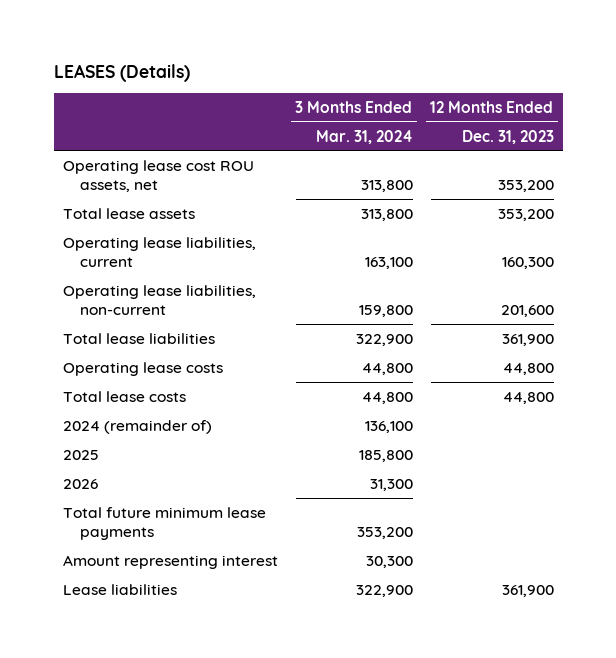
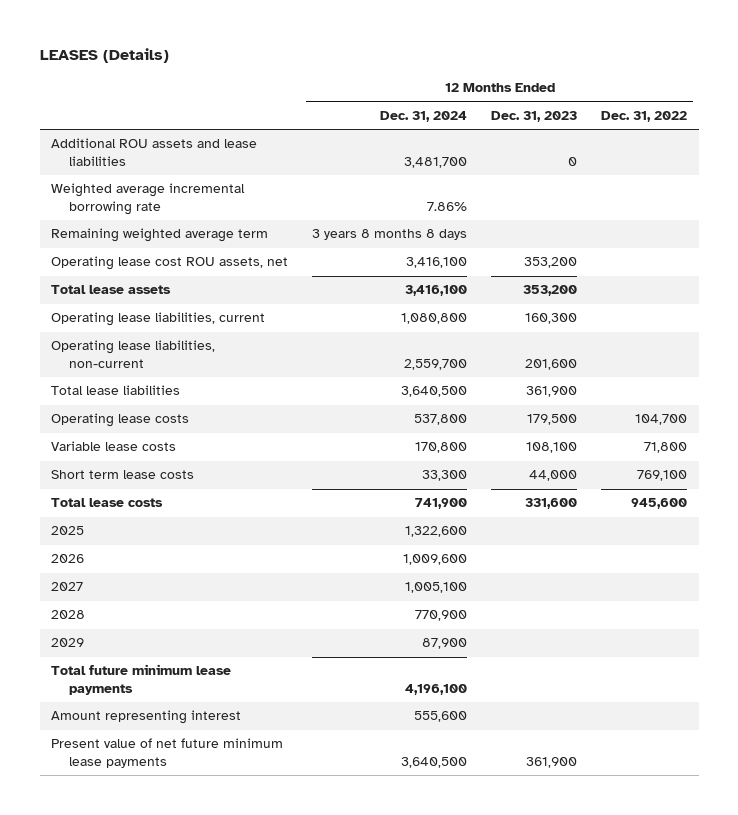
- | 3 Months Ended Mar. 31, 2024 | 12 Months Ended Dec. 31, 2023
+ | 12 Months Ended Dec. 31, 2024 | 12 Months Ended Dec. 31, 2023 | 12 Months Ended Dec. 31, 2022
+ Additional ROU assets and lease liabilities | 3,481,700 | 0 |
+ Weighted average incremental borrowing rate | 7.86% | |
+ Remaining weighted average term | 3 years 8 months 8 days | |
- Operating lease costs | 44,800 | 44,800
- Total lease costs | 44,800 | 44,800
- 2024 (remainder of) | 136,100 |
+ Operating lease costs | 537,800 | 179,500 | 104,700
+ Variable lease costs | 170,800 | 108,100 | 71,800
+ Short term lease costs | 33,300 | 44,000 | 769,100
+ Total lease costs | 741,900 | 331,600 | 945,600
+ 2027 | 1,005,100 | |
+ 2028 | 770,900 | |
+ 2029 | 87,900 | |
- Lease liabilities | 322,900 | 361,900
+ Present value of net future minimum lease payments | 3,640,500 | 361,900 |

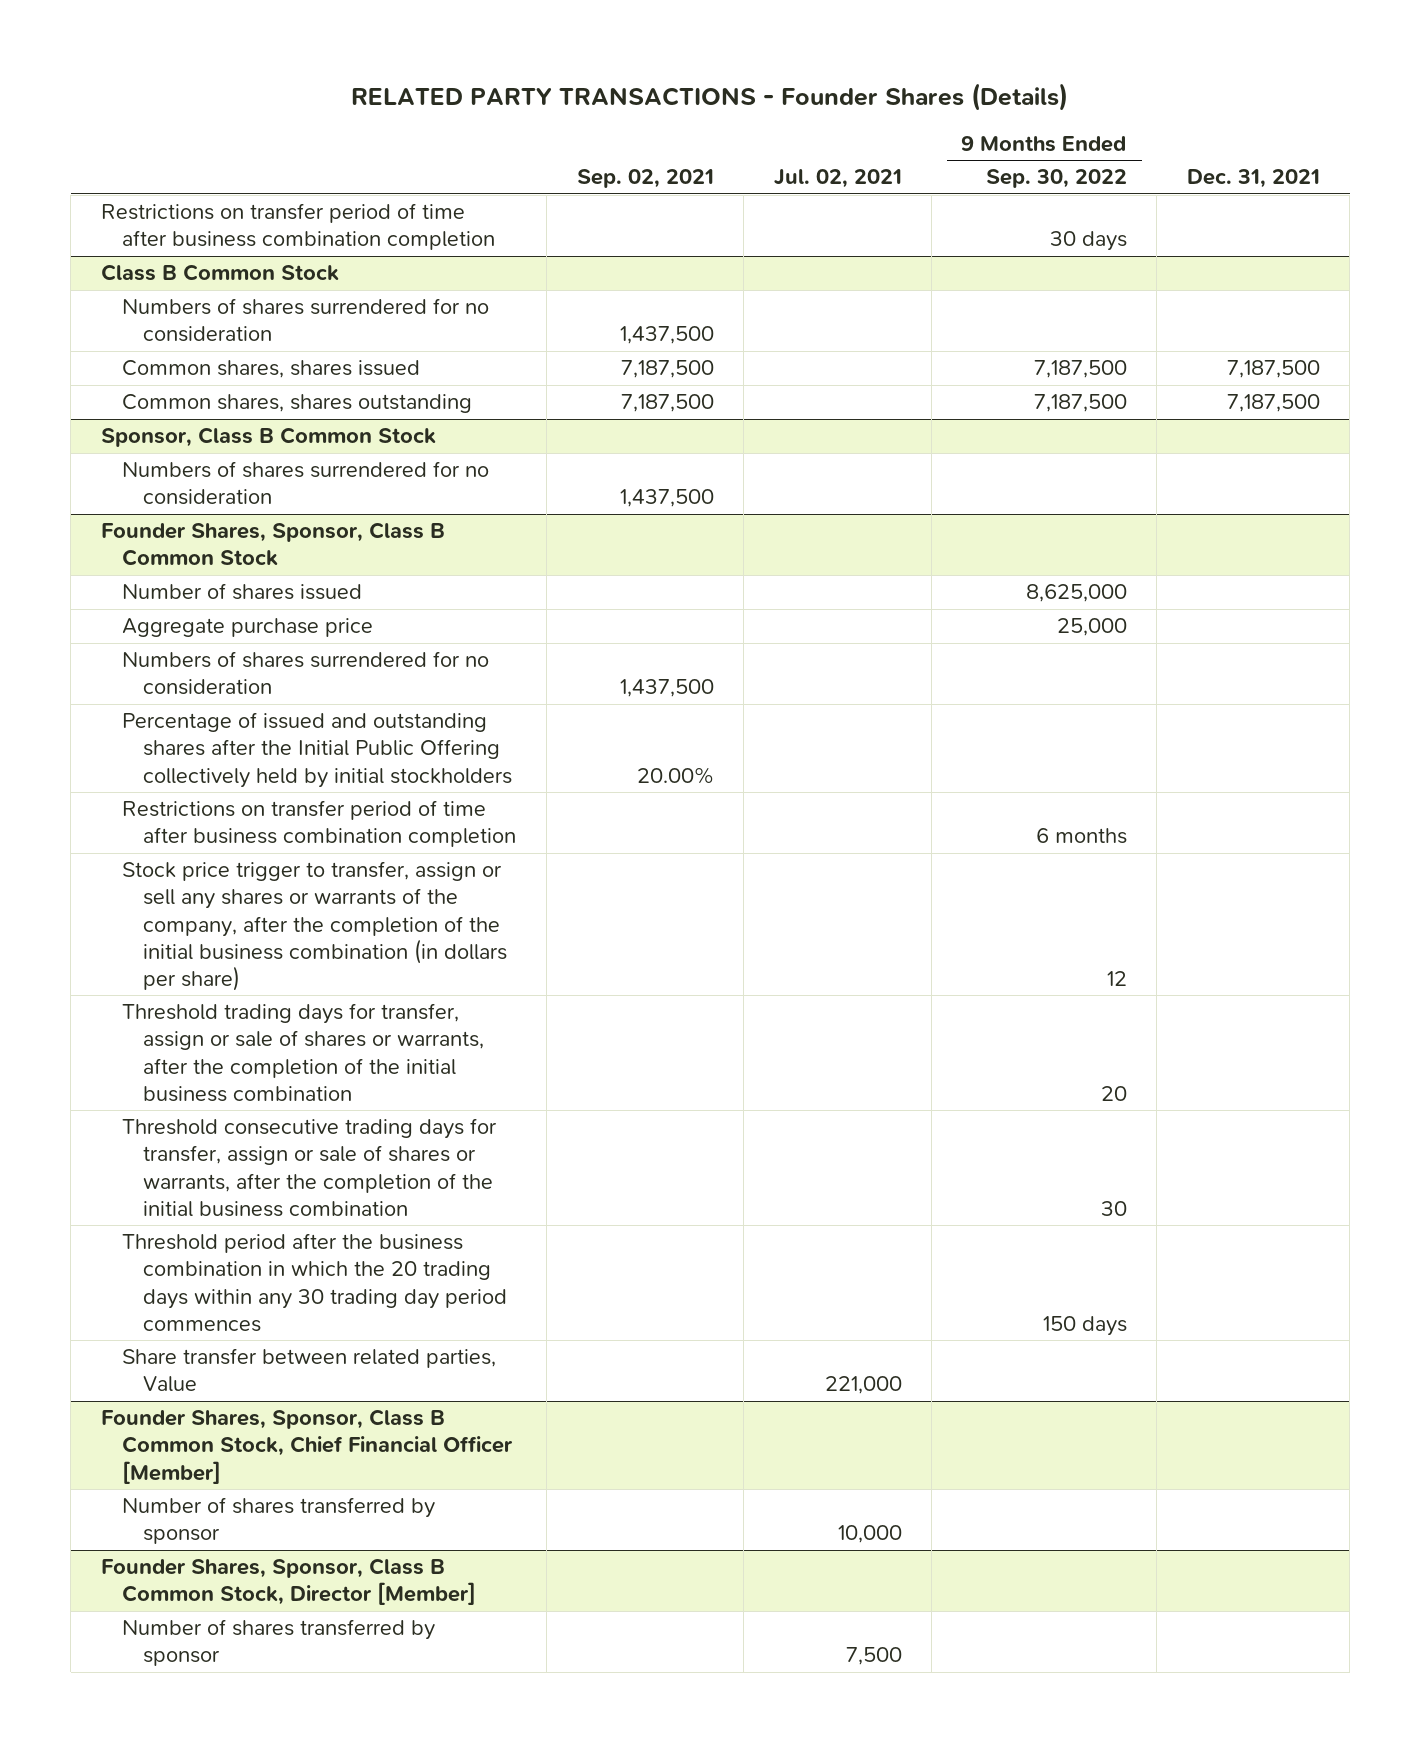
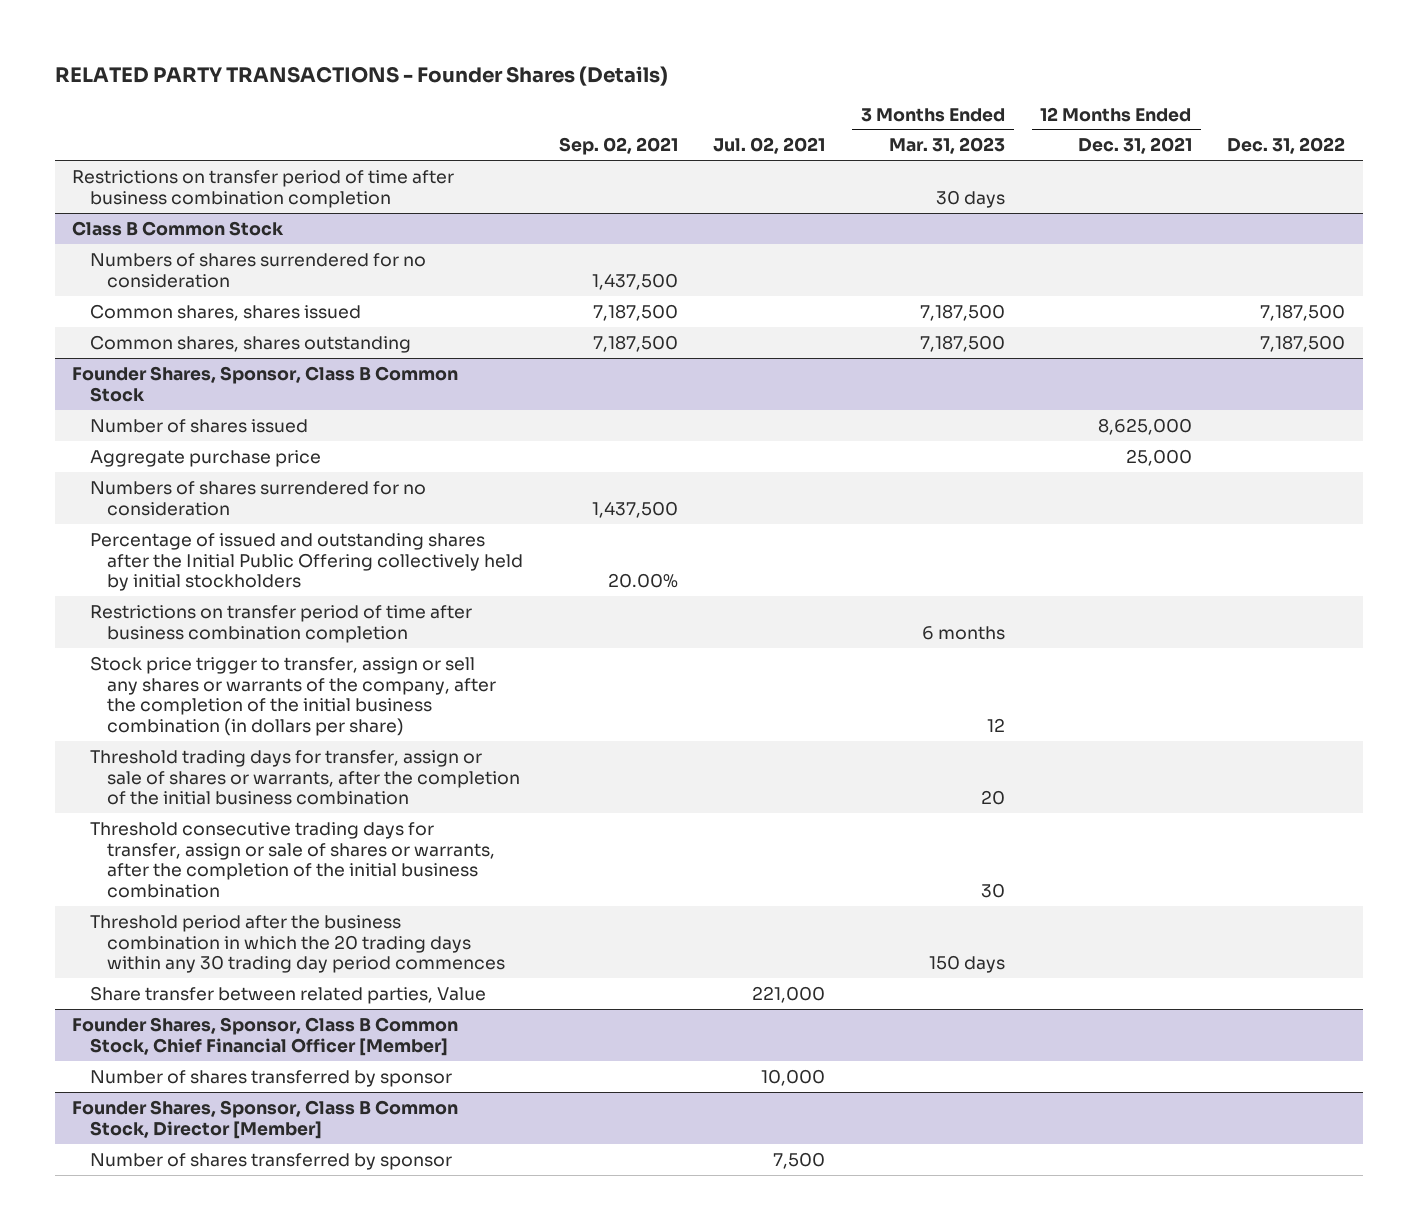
- | Sep. 02, 2021 | Jul. 02, 2021 | 9 Months Ended Sep. 30, 2022 | Dec. 31, 2021
+ | Sep. 02, 2021 | Jul. 02, 2021 | 3 Months Ended Mar. 31, 2023 | 12 Months Ended Dec. 31, 2021 | Dec. 31, 2022
- Sponsor, Class B Common Stock
- Numbers of shares surrendered for no consideration | 1,437,500 | | |

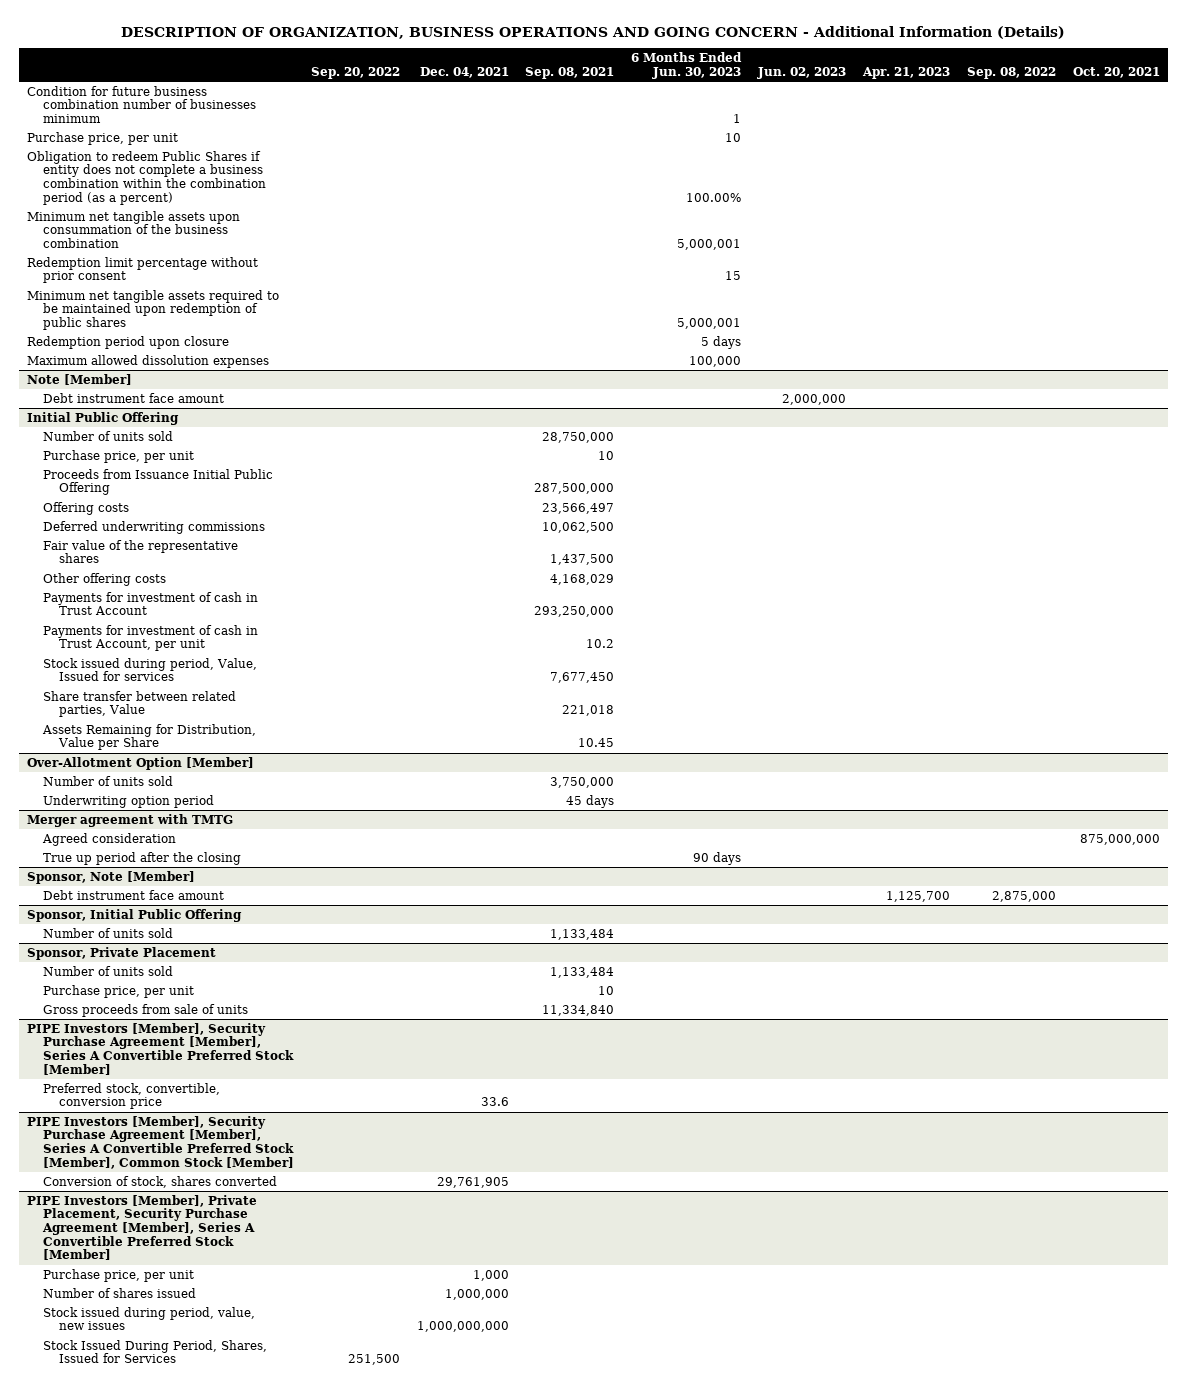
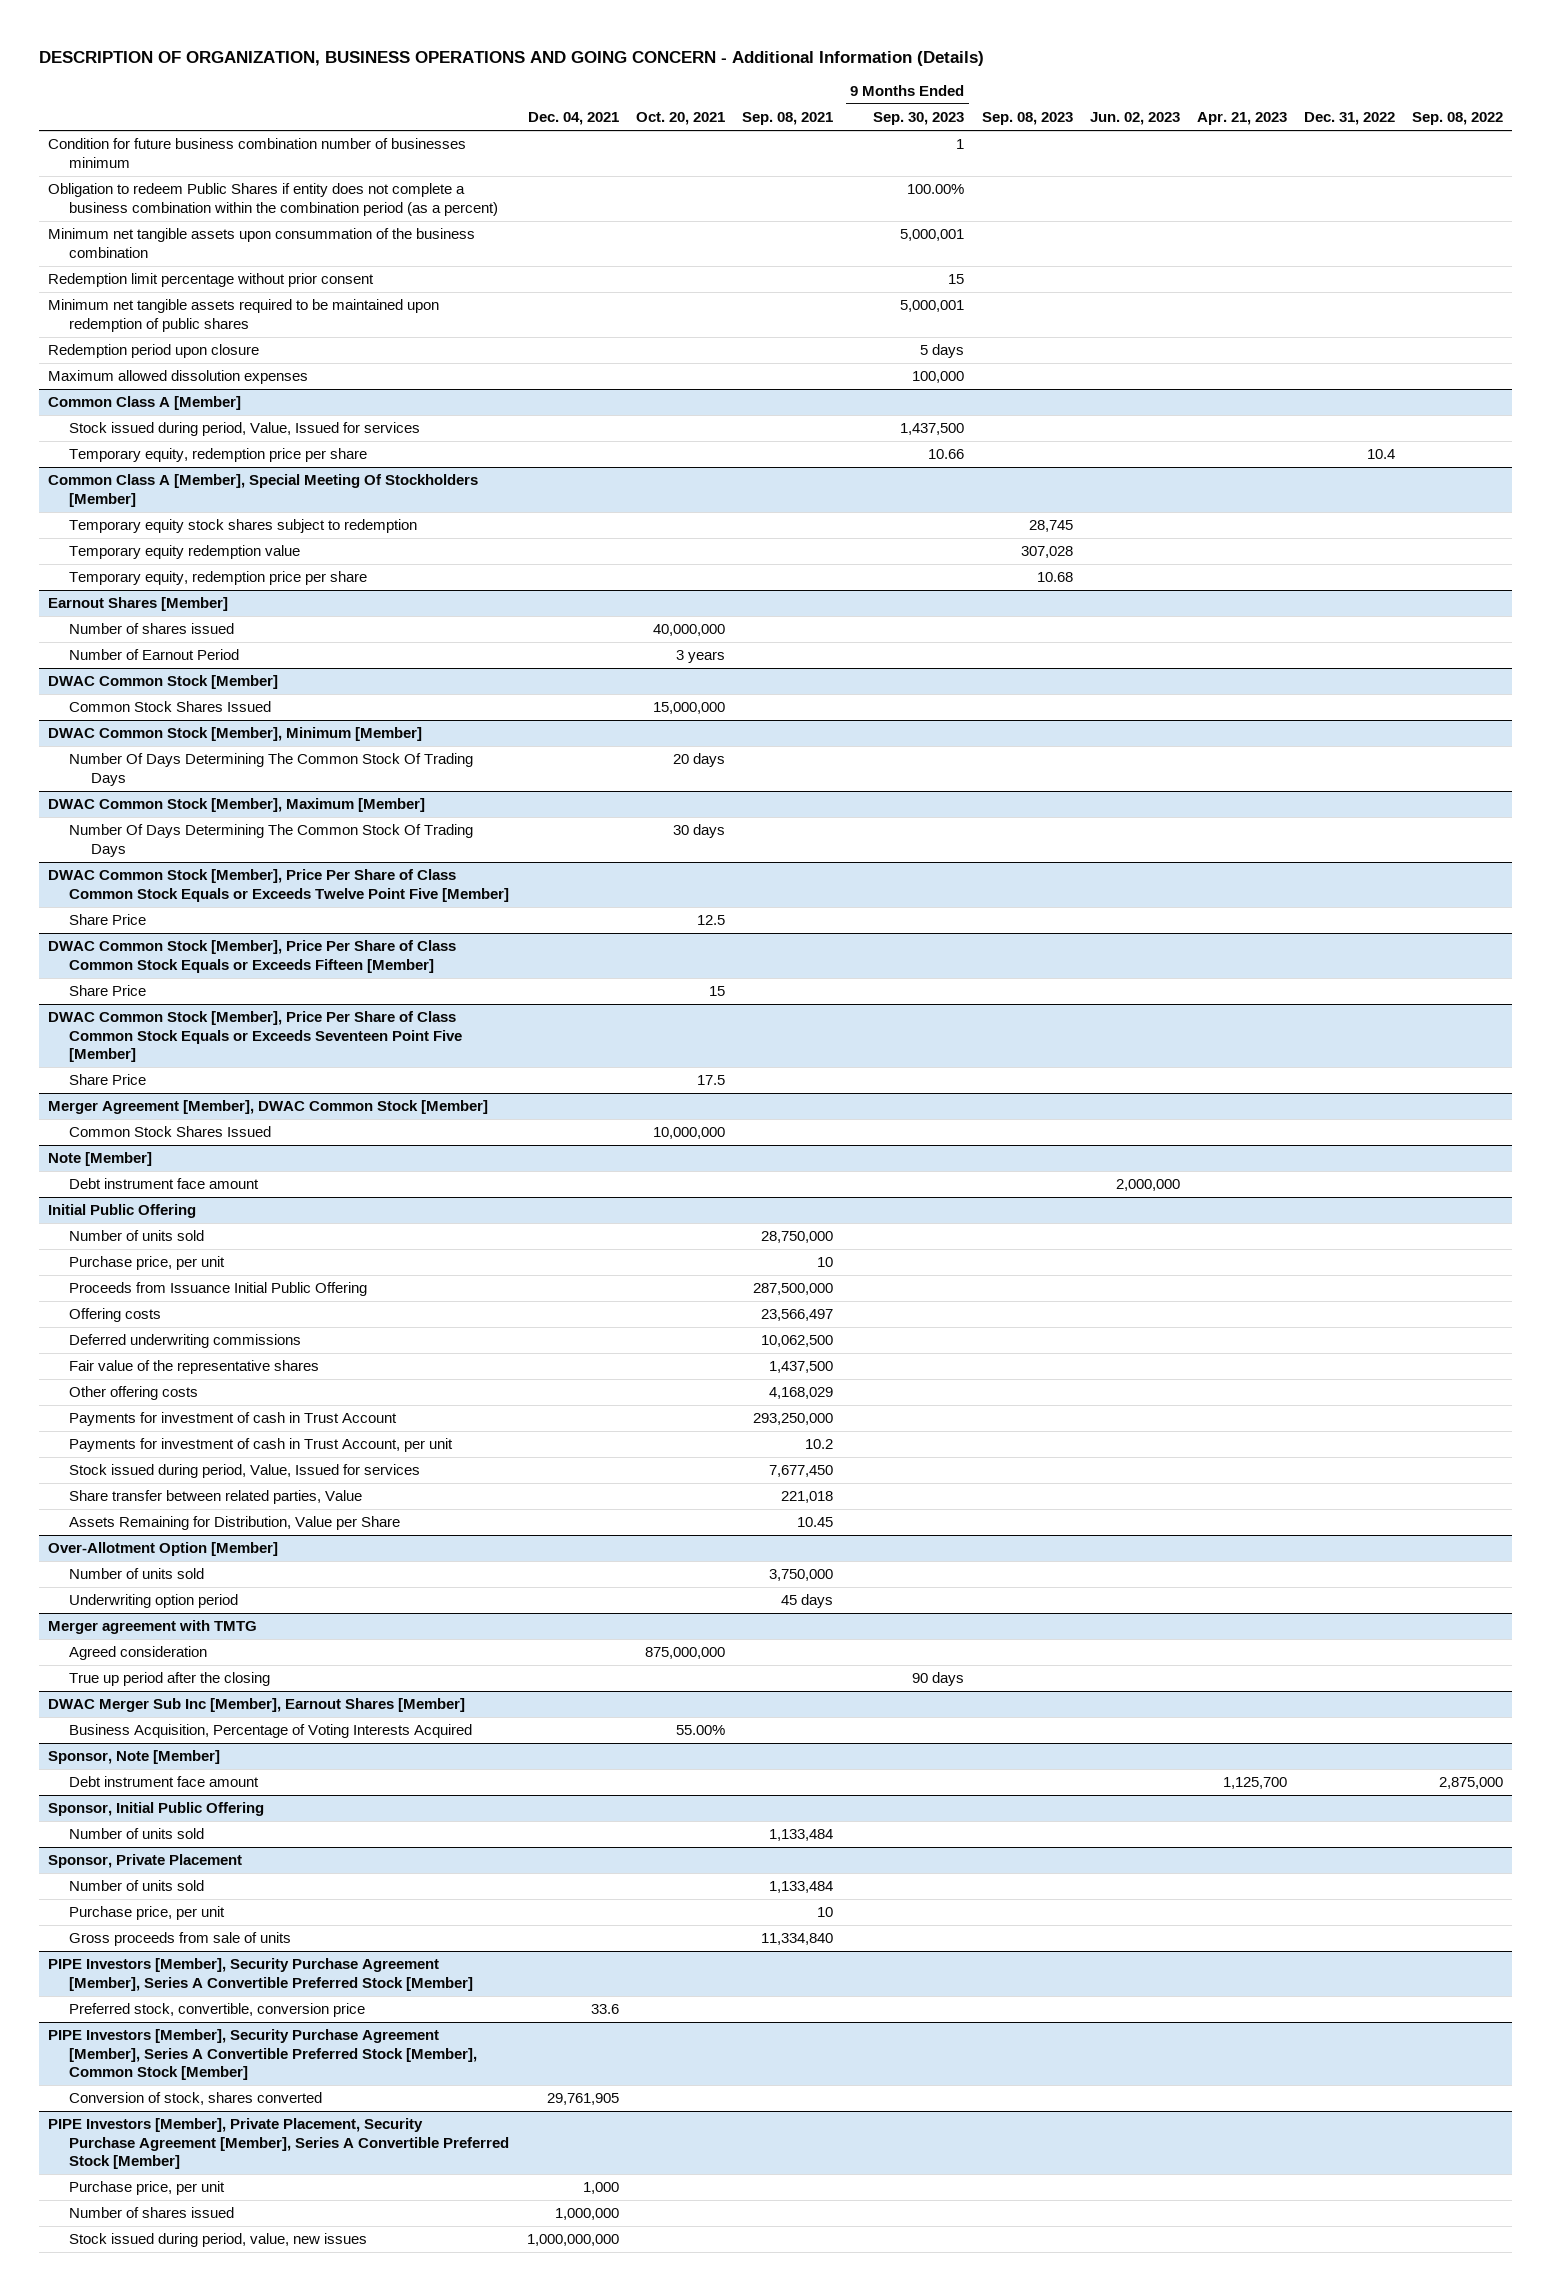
- | Sep. 20, 2022 | Dec. 04, 2021 | Sep. 08, 2021 | 6 Months Ended Jun. 30, 2023 | Jun. 02, 2023 | Apr. 21, 2023 | Sep. 08, 2022 | Oct. 20, 2021
+ | Dec. 04, 2021 | Oct. 20, 2021 | Sep. 08, 2021 | 9 Months Ended Sep. 30, 2023 | Sep. 08, 2023 | Jun. 02, 2023 | Apr. 21, 2023 | Dec. 31, 2022 | Sep. 08, 2022
- Purchase price, per unit | | | | 10 | | | |
+ Common Class A [Member]
+ Stock issued during period, Value, Issued for services | | | | 1,437,500 | | | | |
+ Temporary equity, redemption price per share | | | | 10.66 | | | | 10.4 |
+ Common Class A [Member], Special Meeting Of Stockholders [Member]
+ Temporary equity stock shares subject to redemption | | | | | 28,745 | | | |
+ Temporary equity redemption value | | | | | 307,028 | | | |
+ Temporary equity, redemption price per share | | | | | 10.68 | | | |
+ Earnout Shares [Member]
+ Number of shares issued | | 40,000,000 | | | | | | |
+ Number of Earnout Period | | 3 years | | | | | | |
+ DWAC Common Stock [Member]
+ Common Stock Shares Issued | | 15,000,000 | | | | | | |
+ DWAC Common Stock [Member], Minimum [Member]
+ Number Of Days Determining The Common Stock Of Trading Days | | 20 days | | | | | | |
+ DWAC Common Stock [Member], Maximum [Member]
+ Number Of Days Determining The Common Stock Of Trading Days | | 30 days | | | | | | |
+ DWAC Common Stock [Member], Price Per Share of Class Common Stock Equals or Exceeds Twelve Point Five [Member]
+ Share Price | | 12.5 | | | | | | |
+ DWAC Common Stock [Member], Price Per Share of Class Common Stock Equals or Exceeds Fifteen [Member]
+ Share Price | | 15 | | | | | | |
+ DWAC Common Stock [Member], Price Per Share of Class Common Stock Equals or Exceeds Seventeen Point Five [Member]
+ Share Price | | 17.5 | | | | | | |
+ Merger Agreement [Member], DWAC Common Stock [Member]
+ Common Stock Shares Issued | | 10,000,000 | | | | | | |
+ DWAC Merger Sub Inc [Member], Earnout Shares [Member]
+ Business Acquisition, Percentage of Voting Interests Acquired | | 55.00% | | | | | | |
@ PIPE Investors [Member], Private Placement, Security Purchase Agreement [Member], Series A Convertible Preferred Stock [Member]
- Stock Issued During Period, Shares, Issued for Services | 251,500 | | | | | | |

